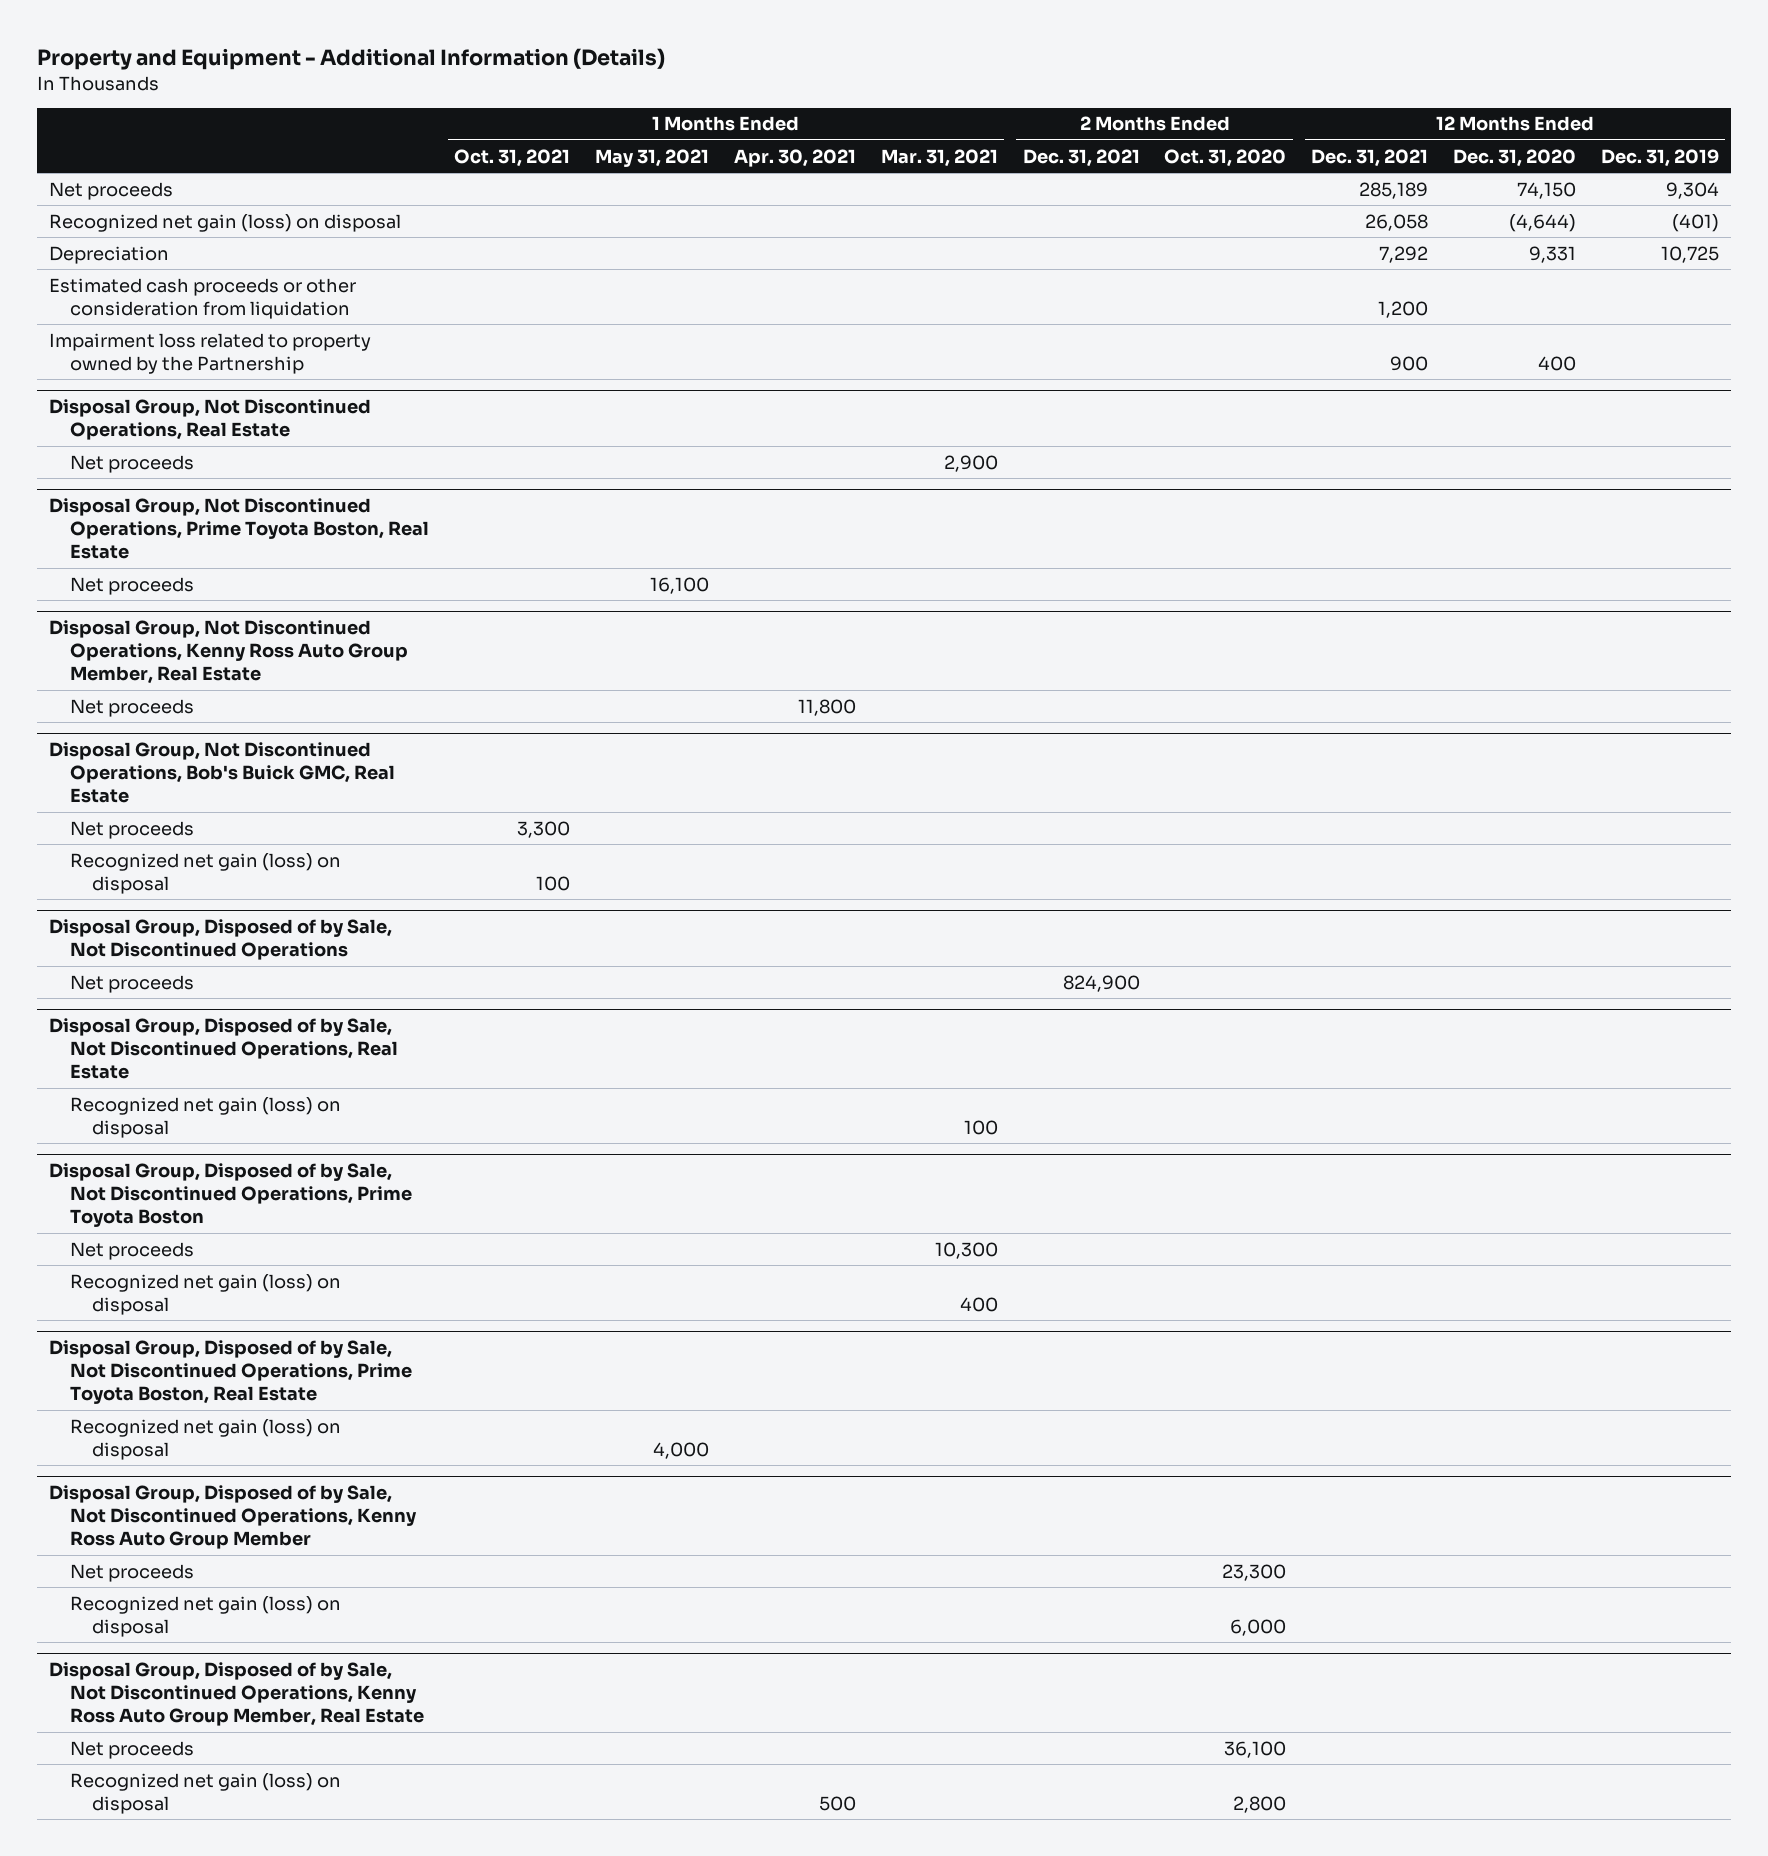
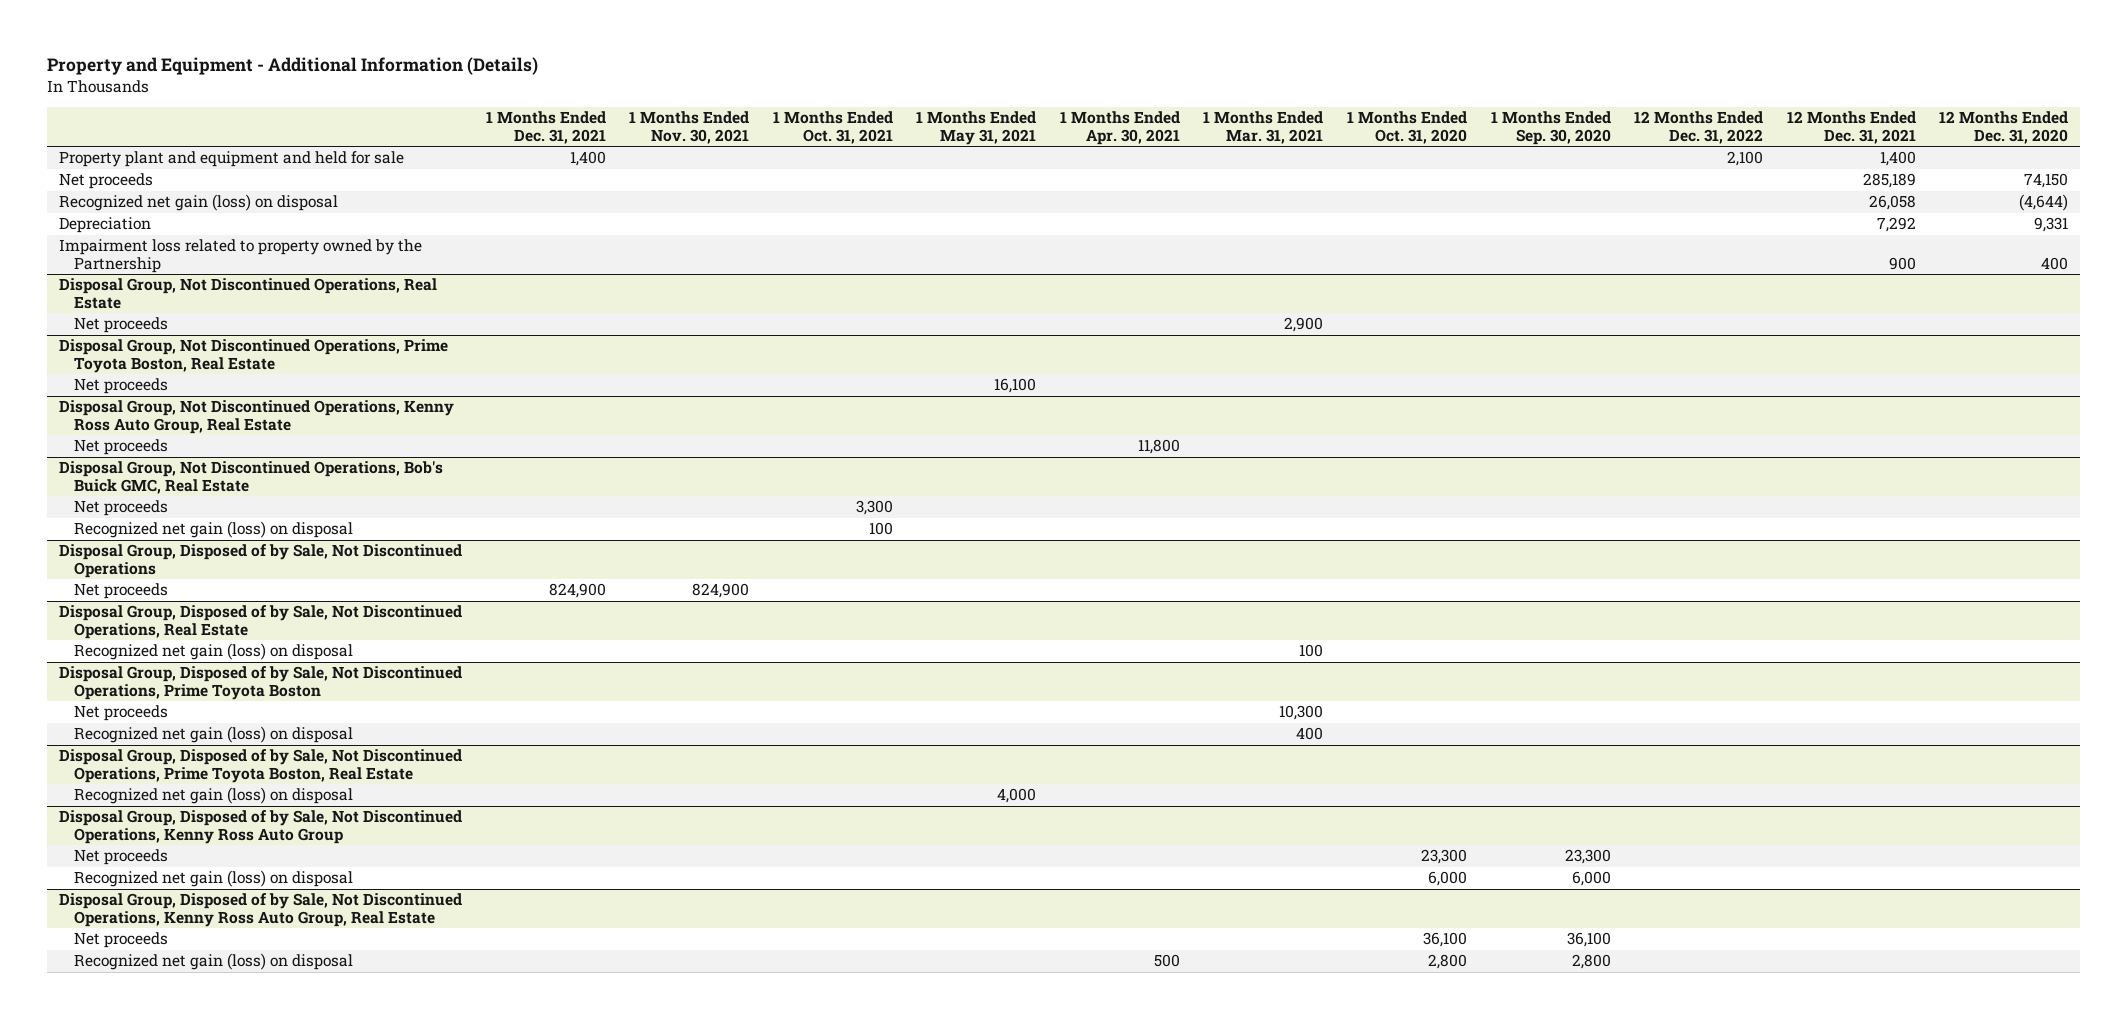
- | 1 Months Ended Oct. 31, 2021 | 1 Months Ended May 31, 2021 | 1 Months Ended Apr. 30, 2021 | 1 Months Ended Mar. 31, 2021 | 2 Months Ended Dec. 31, 2021 | 2 Months Ended Oct. 31, 2020 | 12 Months Ended Dec. 31, 2021 | 12 Months Ended Dec. 31, 2020 | 12 Months Ended Dec. 31, 2019
+ | 1 Months Ended Dec. 31, 2021 | 1 Months Ended Nov. 30, 2021 | 1 Months Ended Oct. 31, 2021 | 1 Months Ended May 31, 2021 | 1 Months Ended Apr. 30, 2021 | 1 Months Ended Mar. 31, 2021 | 1 Months Ended Oct. 31, 2020 | 1 Months Ended Sep. 30, 2020 | 12 Months Ended Dec. 31, 2022 | 12 Months Ended Dec. 31, 2021 | 12 Months Ended Dec. 31, 2020
+ Property plant and equipment and held for sale | 1,400 | | | | | | | | 2,100 | 1,400 |
- Estimated cash proceeds or other consideration from liquidation | | | | | | | 1,200 | |
- Disposal Group, Not Discontinued Operations, Kenny Ross Auto Group Member, Real Estate
+ Disposal Group, Not Discontinued Operations, Kenny Ross Auto Group, Real Estate
- Disposal Group, Disposed of by Sale, Not Discontinued Operations, Kenny Ross Auto Group Member
+ Disposal Group, Disposed of by Sale, Not Discontinued Operations, Kenny Ross Auto Group
- Disposal Group, Disposed of by Sale, Not Discontinued Operations, Kenny Ross Auto Group Member, Real Estate
+ Disposal Group, Disposed of by Sale, Not Discontinued Operations, Kenny Ross Auto Group, Real Estate

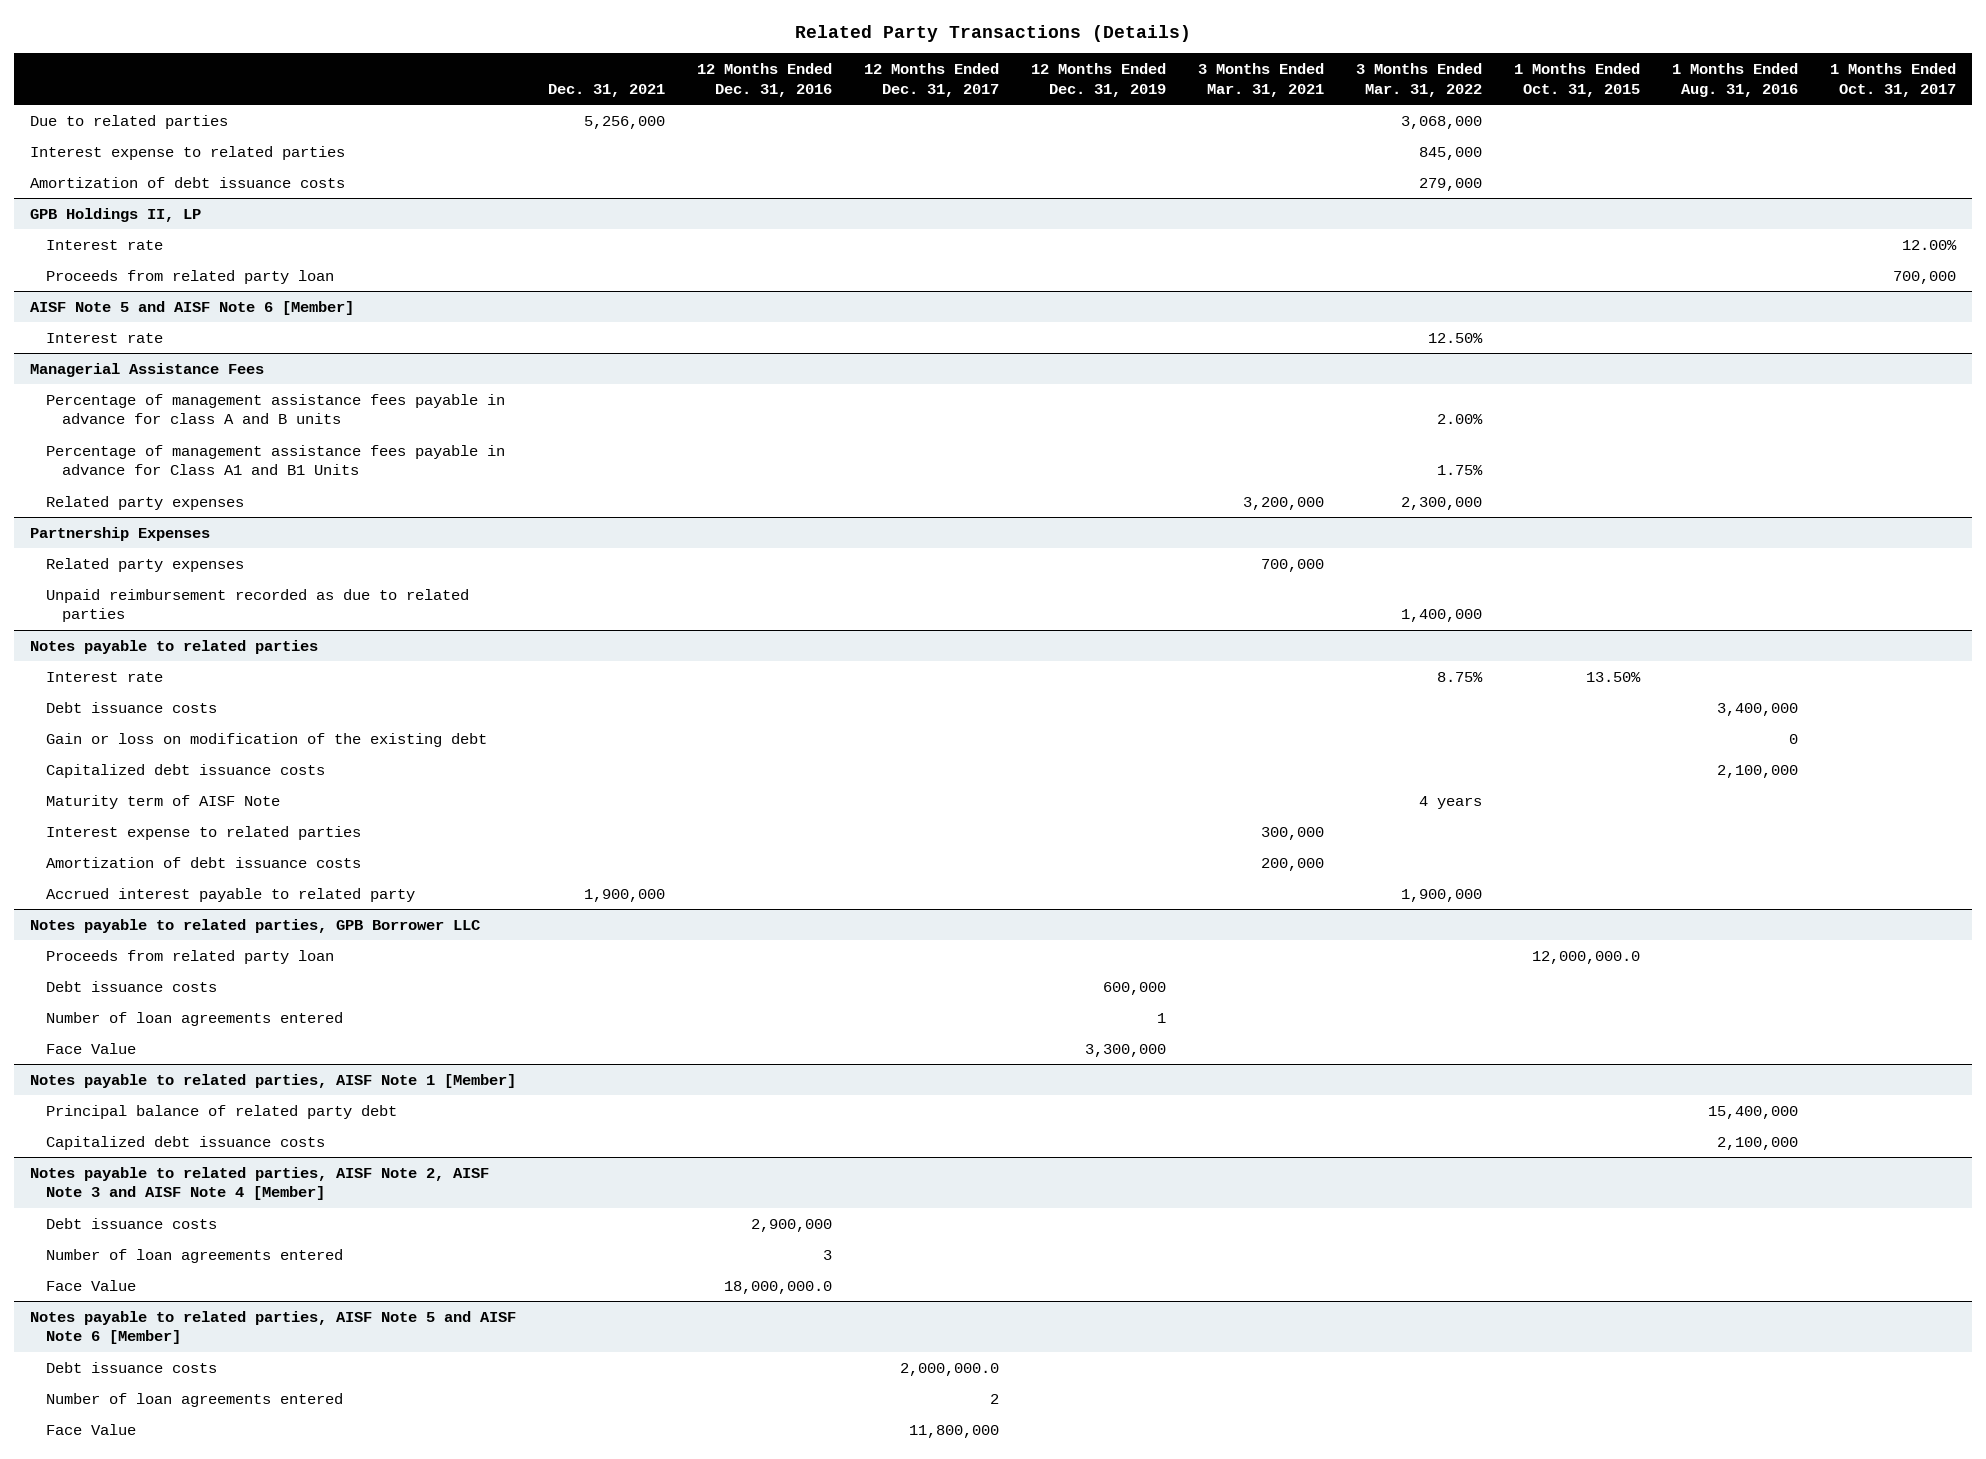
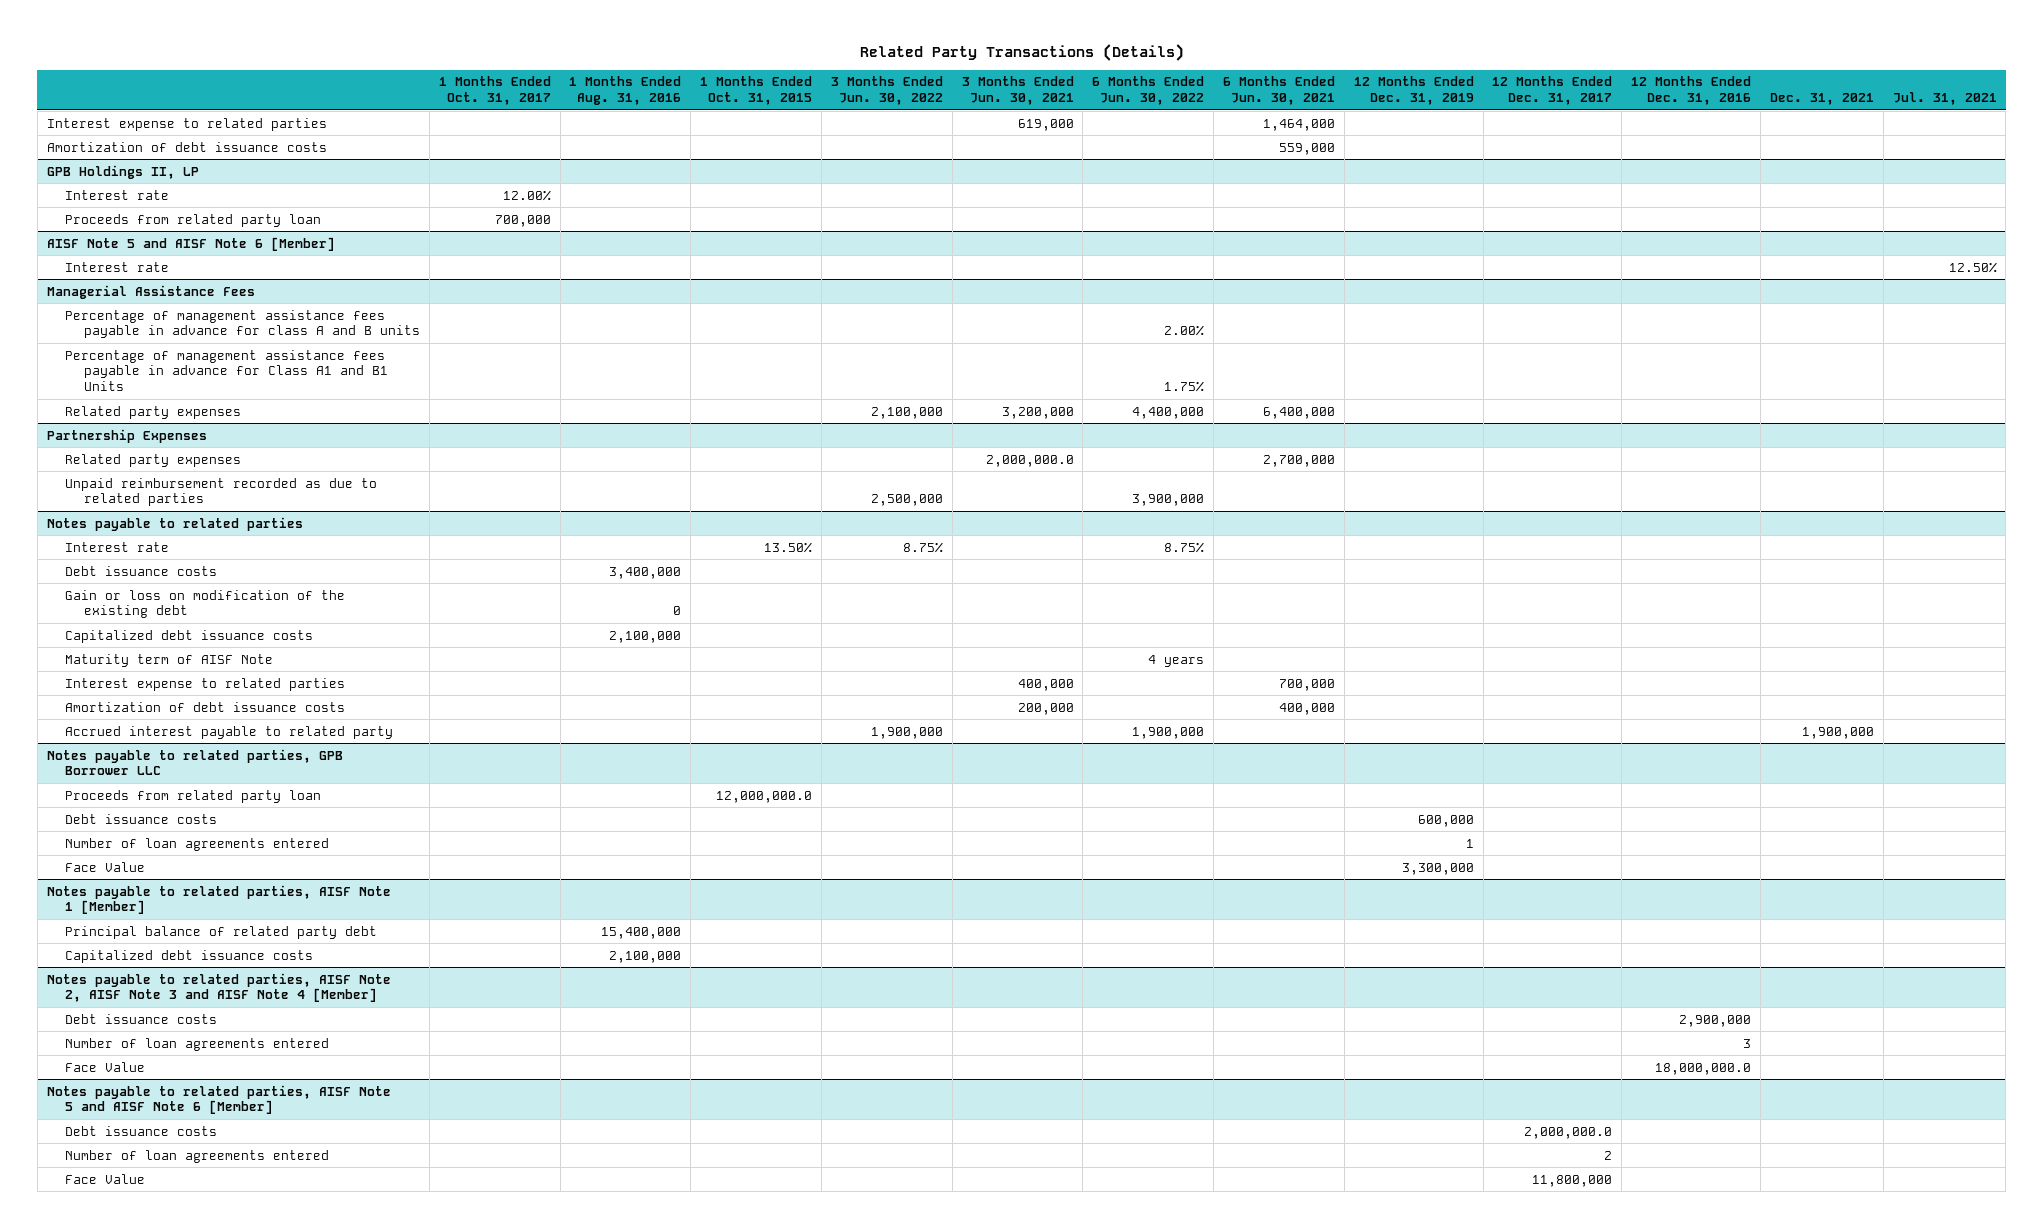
- | Dec. 31, 2021 | 12 Months Ended Dec. 31, 2016 | 12 Months Ended Dec. 31, 2017 | 12 Months Ended Dec. 31, 2019 | 3 Months Ended Mar. 31, 2021 | 3 Months Ended Mar. 31, 2022 | 1 Months Ended Oct. 31, 2015 | 1 Months Ended Aug. 31, 2016 | 1 Months Ended Oct. 31, 2017
+ | 1 Months Ended Oct. 31, 2017 | 1 Months Ended Aug. 31, 2016 | 1 Months Ended Oct. 31, 2015 | 3 Months Ended Jun. 30, 2022 | 3 Months Ended Jun. 30, 2021 | 6 Months Ended Jun. 30, 2022 | 6 Months Ended Jun. 30, 2021 | 12 Months Ended Dec. 31, 2019 | 12 Months Ended Dec. 31, 2017 | 12 Months Ended Dec. 31, 2016 | Dec. 31, 2021 | Jul. 31, 2021
- Due to related parties | 5,256,000 | | | | | 3,068,000 | | |

